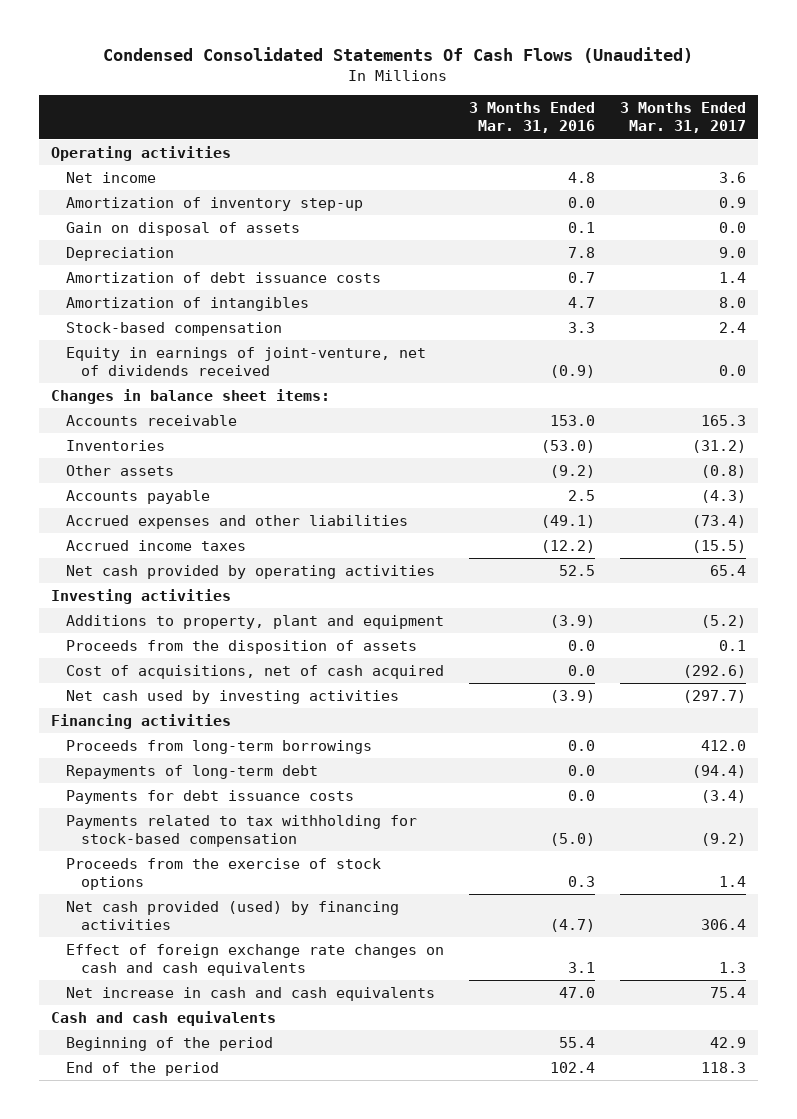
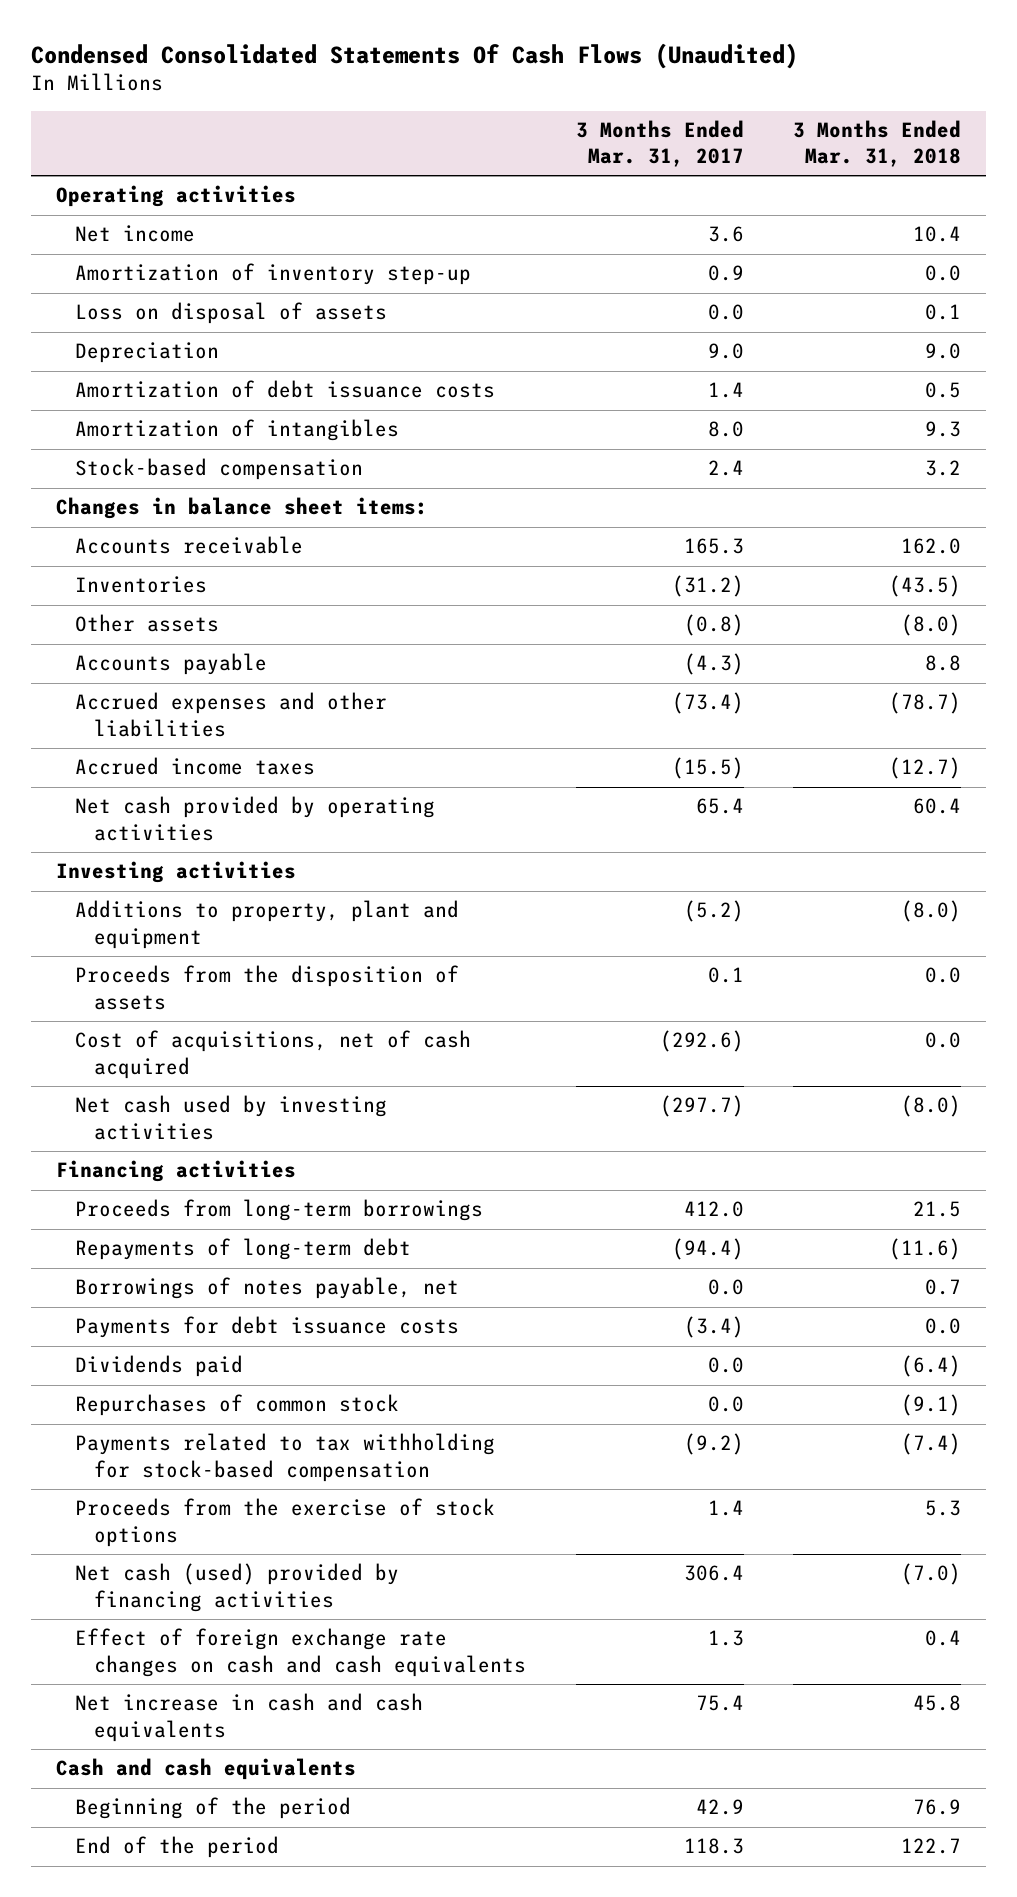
- | 3 Months Ended Mar. 31, 2016 | 3 Months Ended Mar. 31, 2017
+ | 3 Months Ended Mar. 31, 2017 | 3 Months Ended Mar. 31, 2018
- Gain on disposal of assets | 0.1 | 0.0
+ Loss on disposal of assets | 0.0 | 0.1
- Equity in earnings of joint-venture, net of dividends received | (0.9) | 0.0
+ Borrowings of notes payable, net | 0.0 | 0.7
+ Dividends paid | 0.0 | (6.4)
+ Repurchases of common stock | 0.0 | (9.1)
- Net cash provided (used) by financing activities | (4.7) | 306.4
+ Net cash (used) provided by financing activities | 306.4 | (7.0)

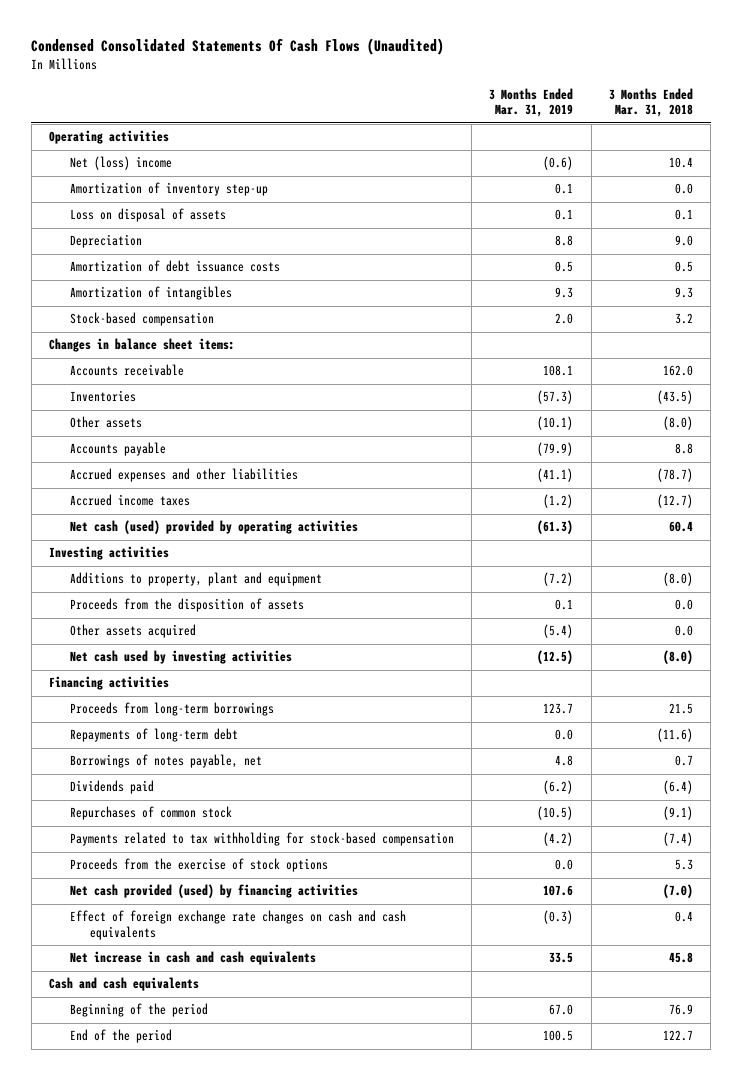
- | 3 Months Ended Mar. 31, 2017 | 3 Months Ended Mar. 31, 2018
+ | 3 Months Ended Mar. 31, 2019 | 3 Months Ended Mar. 31, 2018
- Net income | 3.6 | 10.4
+ Net (loss) income | (0.6) | 10.4
- Net cash provided by operating activities | 65.4 | 60.4
+ Net cash (used) provided by operating activities | (61.3) | 60.4
- Cost of acquisitions, net of cash acquired | (292.6) | 0.0
+ Other assets acquired | (5.4) | 0.0
- Payments for debt issuance costs | (3.4) | 0.0
- Net cash (used) provided by financing activities | 306.4 | (7.0)
+ Net cash provided (used) by financing activities | 107.6 | (7.0)

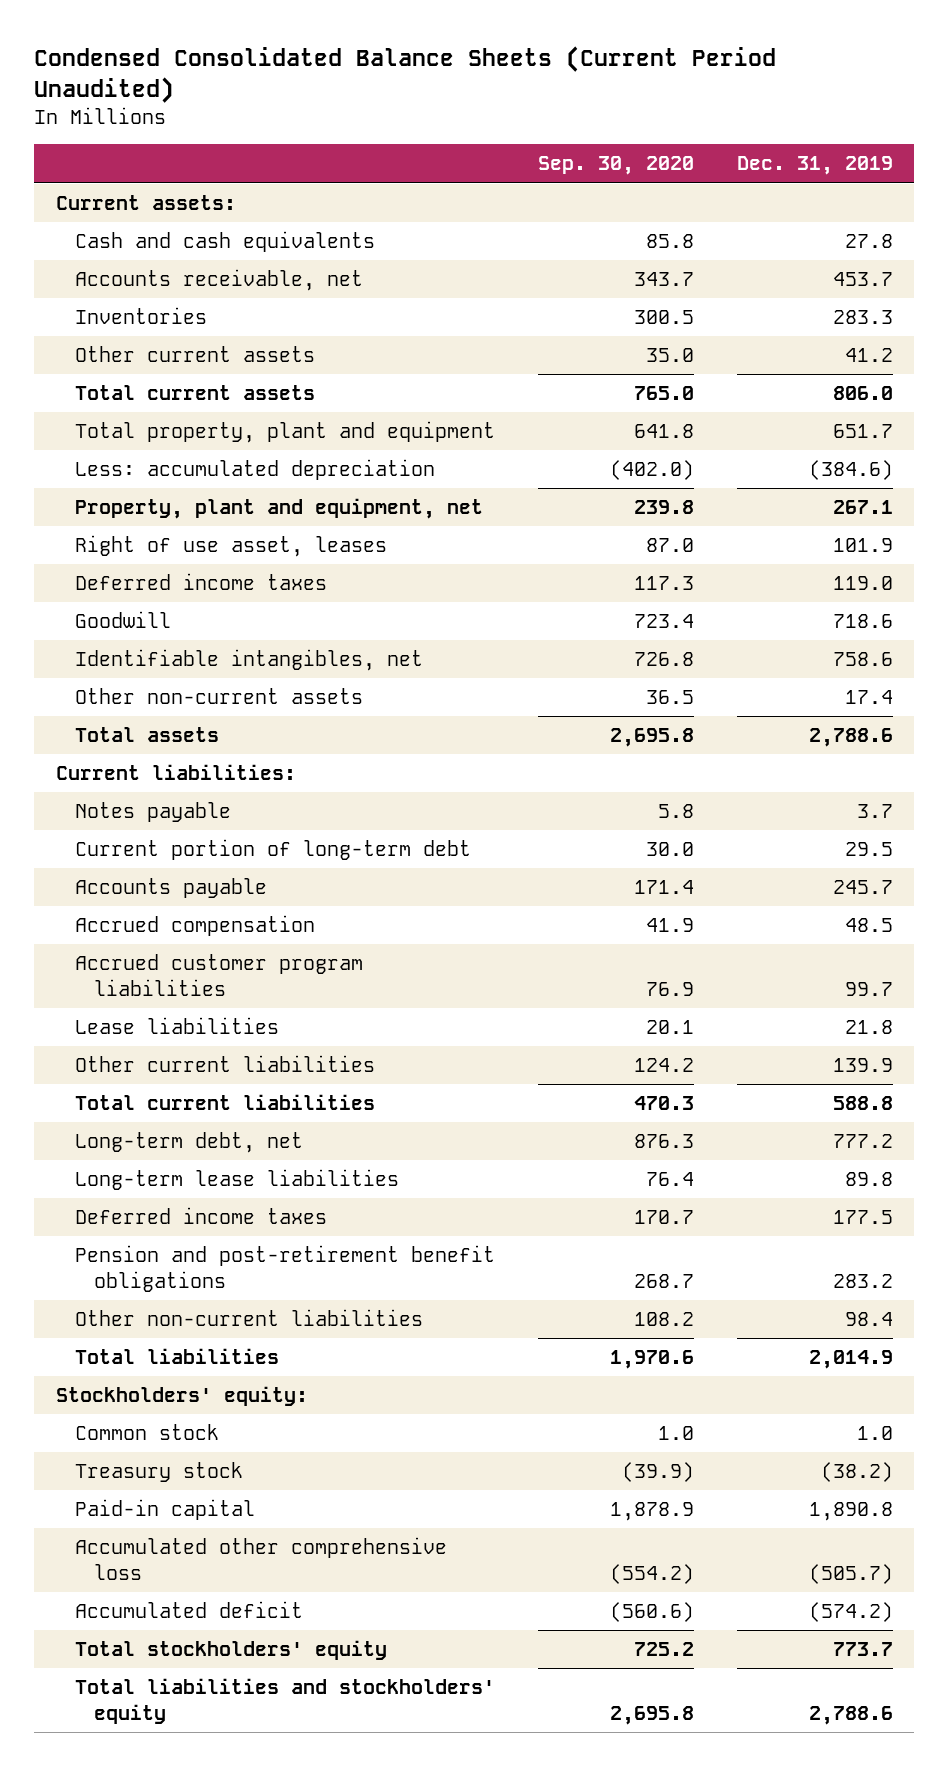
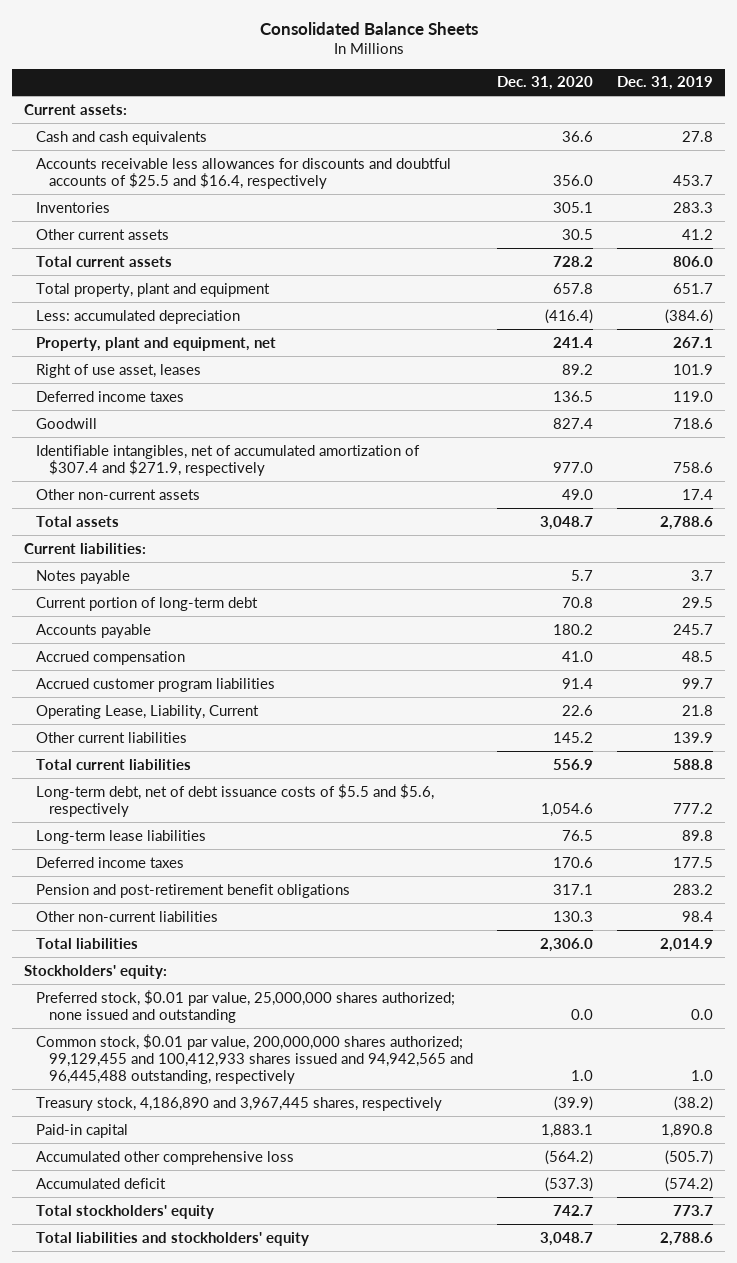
- Condensed Consolidated Balance Sheets (Current Period Unaudited)
+ Consolidated Balance Sheets
- | Sep. 30, 2020 | Dec. 31, 2019
+ | Dec. 31, 2020 | Dec. 31, 2019
- Accounts receivable, net | 343.7 | 453.7
+ Accounts receivable less allowances for discounts and doubtful accounts of $25.5 and $16.4, respectively | 356.0 | 453.7
- Identifiable intangibles, net | 726.8 | 758.6
+ Identifiable intangibles, net of accumulated amortization of $307.4 and $271.9, respectively | 977.0 | 758.6
- Lease liabilities | 20.1 | 21.8
+ Operating Lease, Liability, Current | 22.6 | 21.8
- Long-term debt, net | 876.3 | 777.2
+ Long-term debt, net of debt issuance costs of $5.5 and $5.6, respectively | 1,054.6 | 777.2
- Common stock | 1.0 | 1.0
- Treasury stock | (39.9) | (38.2)
+ Preferred stock, $0.01 par value, 25,000,000 shares authorized; none issued and outstanding | 0.0 | 0.0
+ Common stock, $0.01 par value, 200,000,000 shares authorized; 99,129,455 and 100,412,933 shares issued and 94,942,565 and 96,445,488 outstanding, respectively | 1.0 | 1.0
+ Treasury stock, 4,186,890 and 3,967,445 shares, respectively | (39.9) | (38.2)

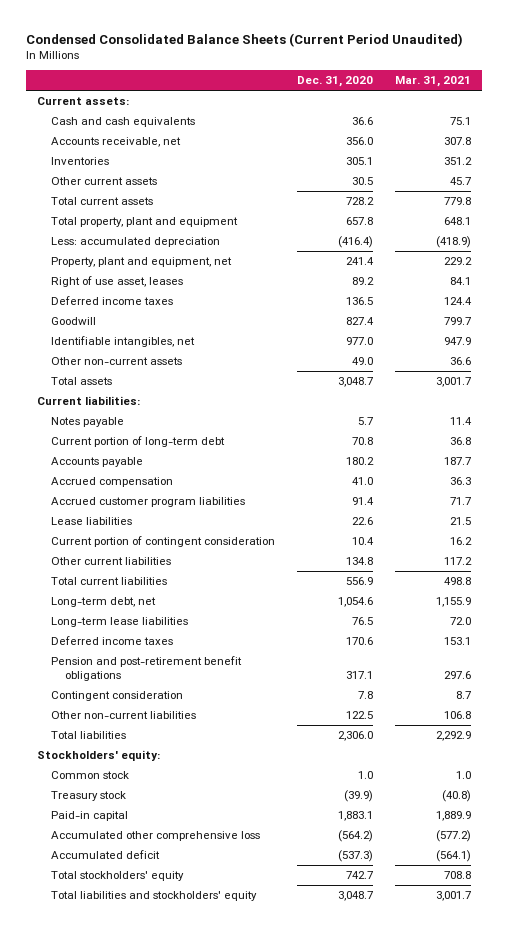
- Consolidated Balance Sheets
+ Condensed Consolidated Balance Sheets (Current Period Unaudited)
- | Dec. 31, 2020 | Dec. 31, 2019
+ | Dec. 31, 2020 | Mar. 31, 2021
- Accounts receivable less allowances for discounts and doubtful accounts of $25.5 and $16.4, respectively | 356.0 | 453.7
+ Accounts receivable, net | 356.0 | 307.8
- Identifiable intangibles, net of accumulated amortization of $307.4 and $271.9, respectively | 977.0 | 758.6
+ Identifiable intangibles, net | 977.0 | 947.9
- Operating Lease, Liability, Current | 22.6 | 21.8
- Other current liabilities | 145.2 | 139.9
+ Lease liabilities | 22.6 | 21.5
+ Current portion of contingent consideration | 10.4 | 16.2
+ Other current liabilities | 134.8 | 117.2
- Long-term debt, net of debt issuance costs of $5.5 and $5.6, respectively | 1,054.6 | 777.2
+ Long-term debt, net | 1,054.6 | 1,155.9
- Other non-current liabilities | 130.3 | 98.4
+ Contingent consideration | 7.8 | 8.7
+ Other non-current liabilities | 122.5 | 106.8
- Preferred stock, $0.01 par value, 25,000,000 shares authorized; none issued and outstanding | 0.0 | 0.0
- Common stock, $0.01 par value, 200,000,000 shares authorized; 99,129,455 and 100,412,933 shares issued and 94,942,565 and 96,445,488 outstanding, respectively | 1.0 | 1.0
- Treasury stock, 4,186,890 and 3,967,445 shares, respectively | (39.9) | (38.2)
+ Common stock | 1.0 | 1.0
+ Treasury stock | (39.9) | (40.8)

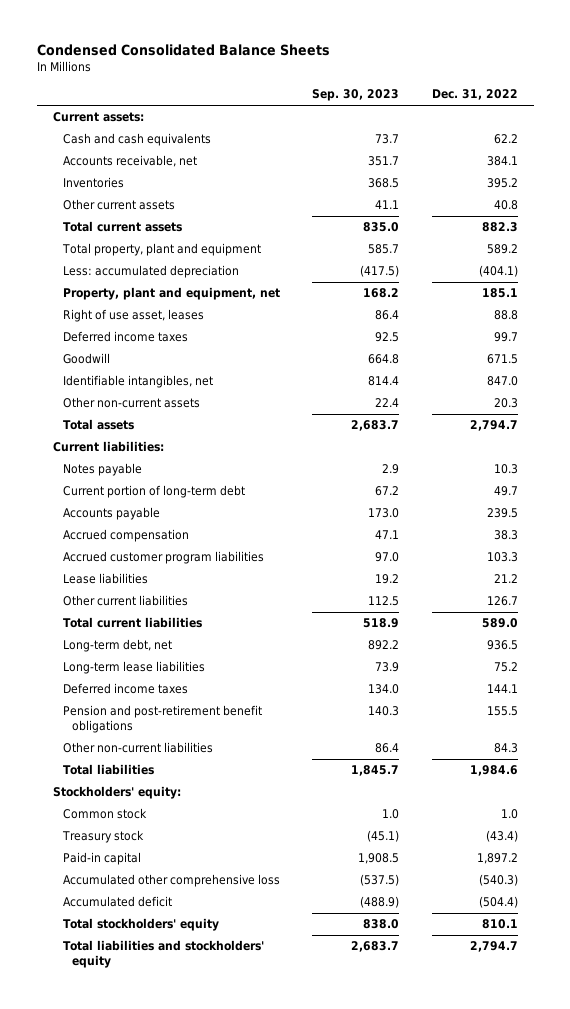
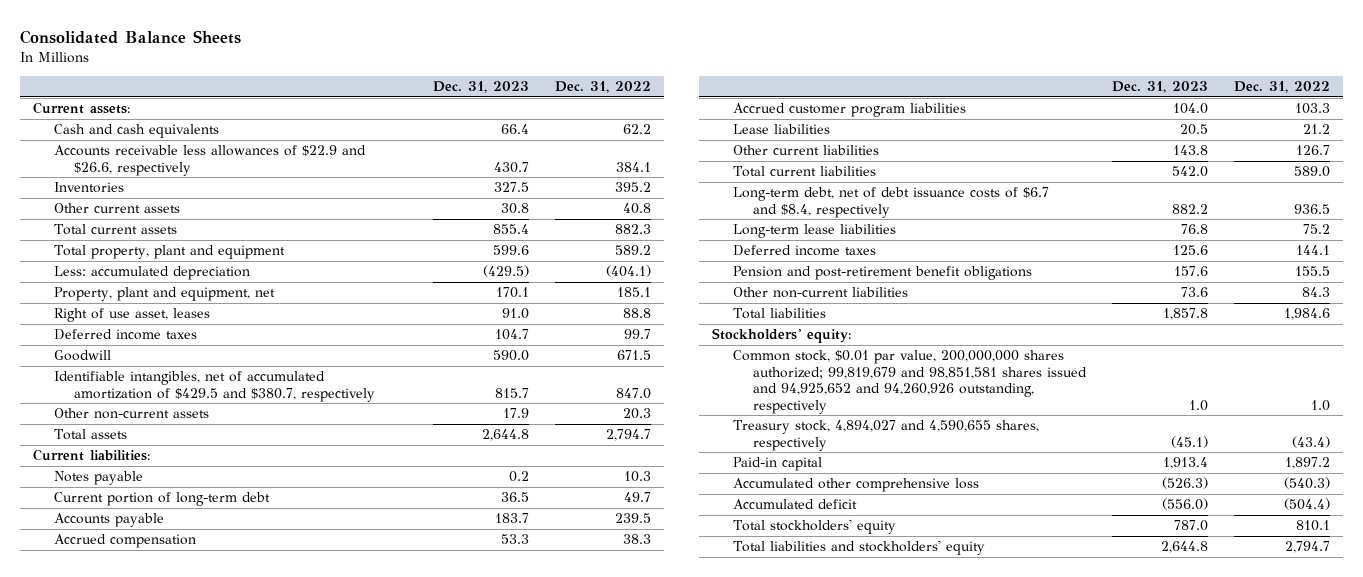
- Condensed Consolidated Balance Sheets
+ Consolidated Balance Sheets
- | Sep. 30, 2023 | Dec. 31, 2022
+ | Dec. 31, 2023 | Dec. 31, 2022
- Accounts receivable, net | 351.7 | 384.1
+ Accounts receivable less allowances of $22.9 and $26.6, respectively | 430.7 | 384.1
- Identifiable intangibles, net | 814.4 | 847.0
+ Identifiable intangibles, net of accumulated amortization of $429.5 and $380.7, respectively | 815.7 | 847.0
- Long-term debt, net | 892.2 | 936.5
+ Long-term debt, net of debt issuance costs of $6.7 and $8.4, respectively | 882.2 | 936.5
- Common stock | 1.0 | 1.0
- Treasury stock | (45.1) | (43.4)
+ Common stock, $0.01 par value, 200,000,000 shares authorized; 99,819,679 and 98,851,581 shares issued and 94,925,652 and 94,260,926 outstanding, respectively | 1.0 | 1.0
+ Treasury stock, 4,894,027 and 4,590,655 shares, respectively | (45.1) | (43.4)

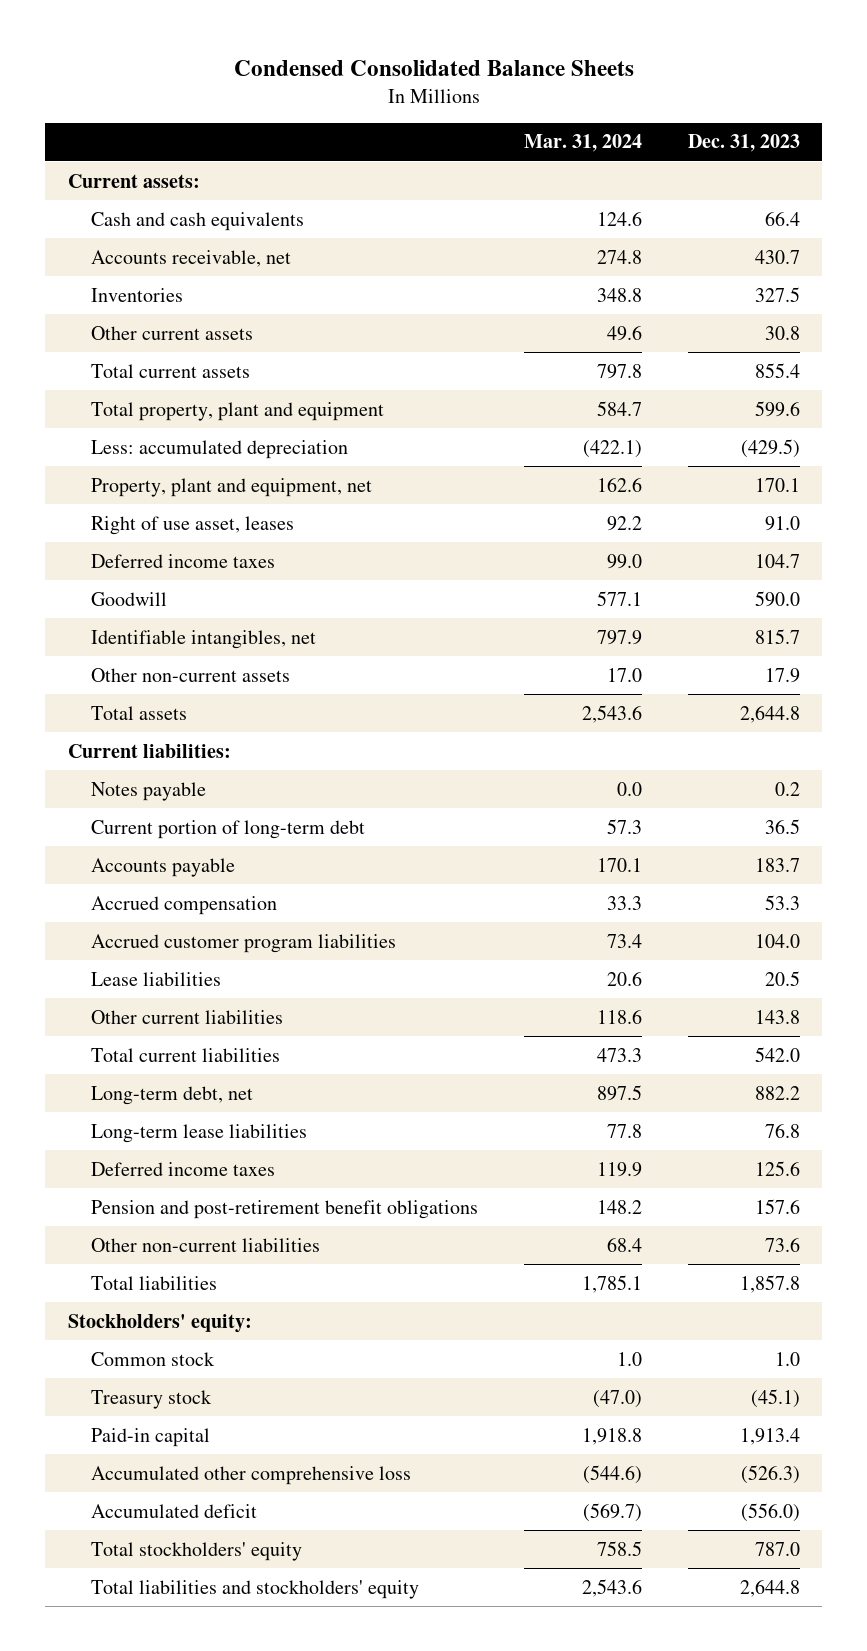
- Consolidated Balance Sheets
+ Condensed Consolidated Balance Sheets
- | Dec. 31, 2023 | Dec. 31, 2022
+ | Mar. 31, 2024 | Dec. 31, 2023
- Accounts receivable less allowances of $22.9 and $26.6, respectively | 430.7 | 384.1
+ Accounts receivable, net | 274.8 | 430.7
- Identifiable intangibles, net of accumulated amortization of $429.5 and $380.7, respectively | 815.7 | 847.0
+ Identifiable intangibles, net | 797.9 | 815.7
- Long-term debt, net of debt issuance costs of $6.7 and $8.4, respectively | 882.2 | 936.5
+ Long-term debt, net | 897.5 | 882.2
- Common stock, $0.01 par value, 200,000,000 shares authorized; 99,819,679 and 98,851,581 shares issued and 94,925,652 and 94,260,926 outstanding, respectively | 1.0 | 1.0
- Treasury stock, 4,894,027 and 4,590,655 shares, respectively | (45.1) | (43.4)
+ Common stock | 1.0 | 1.0
+ Treasury stock | (47.0) | (45.1)

